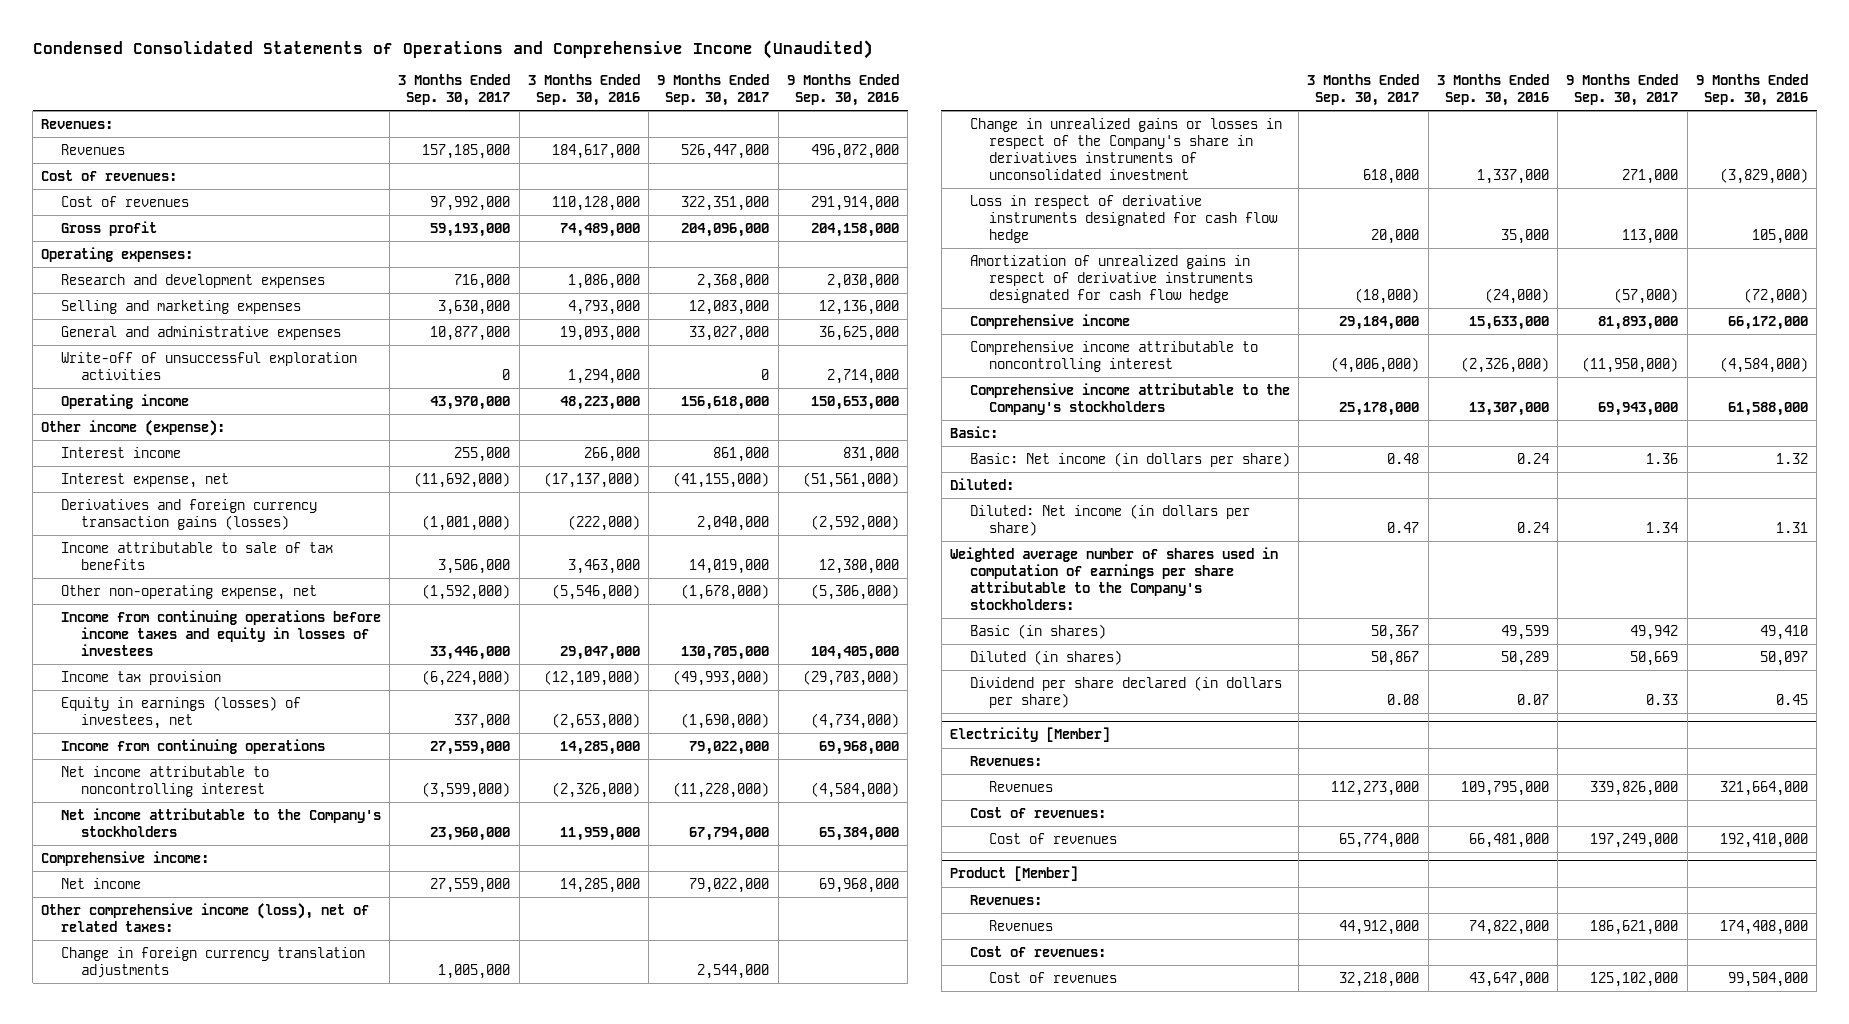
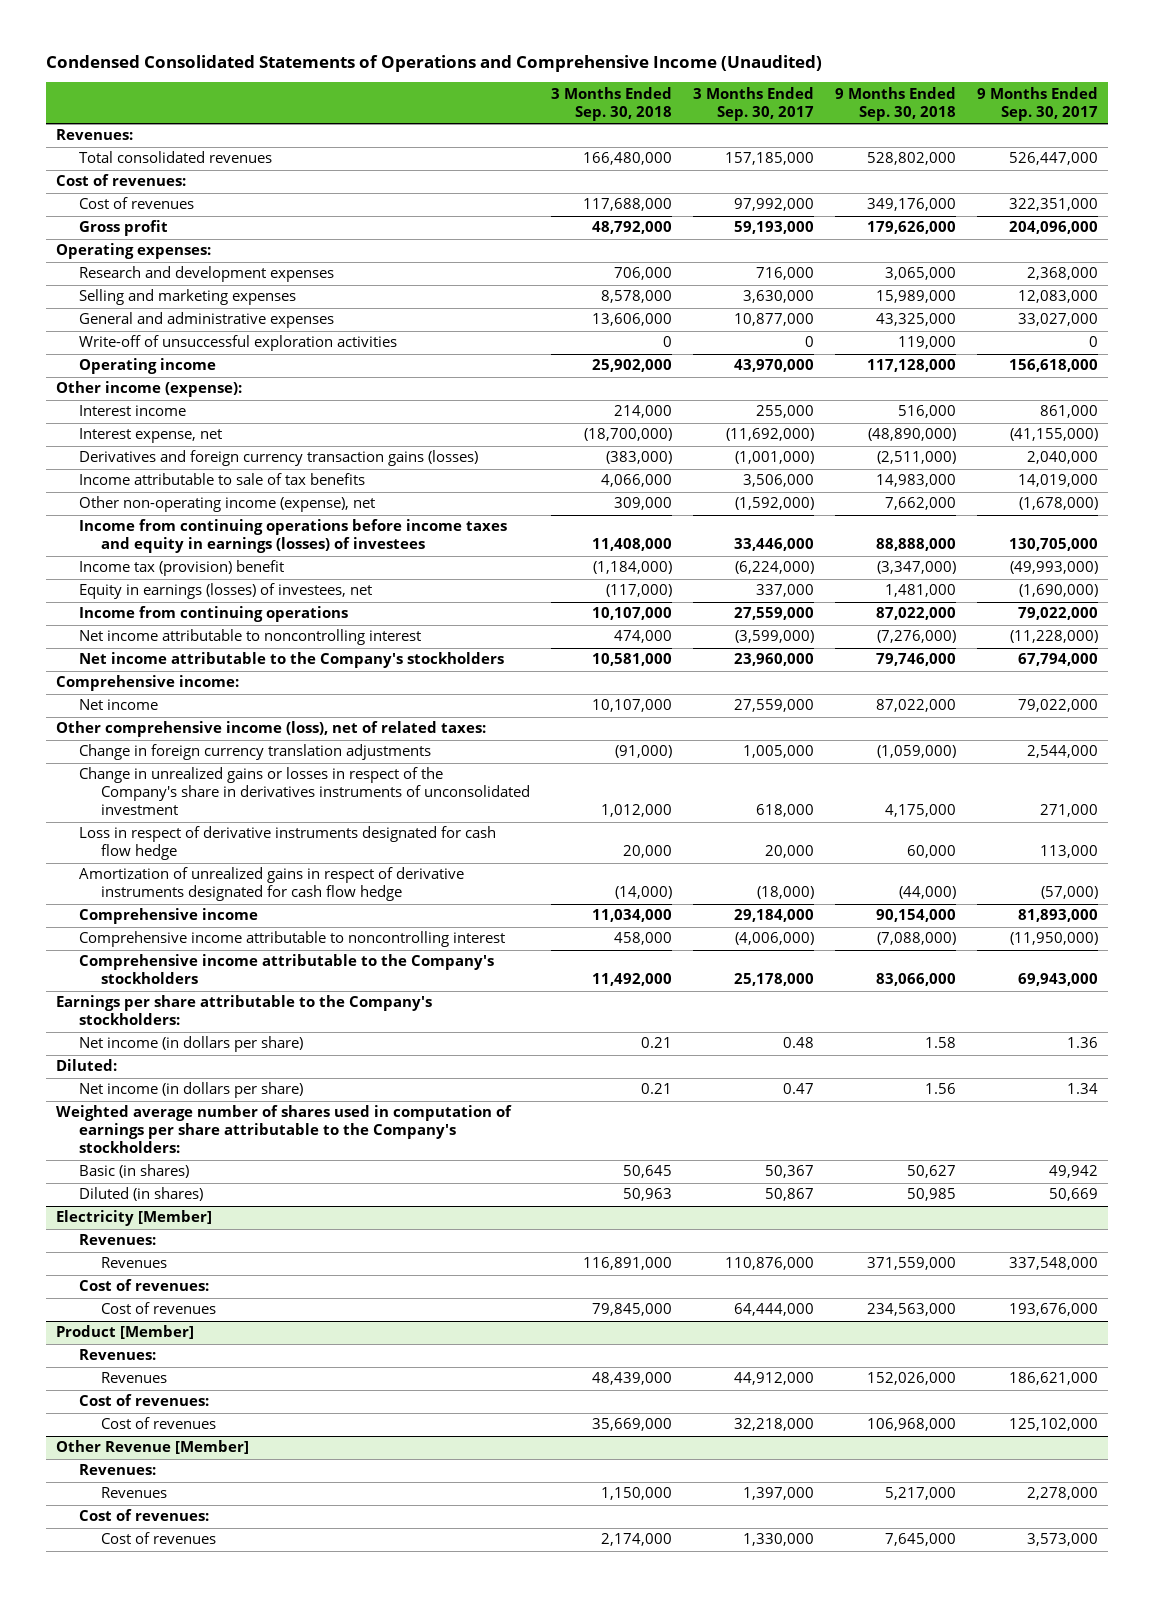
- | 3 Months Ended Sep. 30, 2017 | 3 Months Ended Sep. 30, 2016 | 9 Months Ended Sep. 30, 2017 | 9 Months Ended Sep. 30, 2016
+ | 3 Months Ended Sep. 30, 2018 | 3 Months Ended Sep. 30, 2017 | 9 Months Ended Sep. 30, 2018 | 9 Months Ended Sep. 30, 2017
- Revenues | 157,185,000 | 184,617,000 | 526,447,000 | 496,072,000
+ Total consolidated revenues | 166,480,000 | 157,185,000 | 528,802,000 | 526,447,000
- Other non-operating expense, net | (1,592,000) | (5,546,000) | (1,678,000) | (5,306,000)
- Income from continuing operations before income taxes and equity in losses of investees | 33,446,000 | 29,047,000 | 130,705,000 | 104,405,000
- Income tax provision | (6,224,000) | (12,109,000) | (49,993,000) | (29,703,000)
+ Other non-operating income (expense), net | 309,000 | (1,592,000) | 7,662,000 | (1,678,000)
+ Income from continuing operations before income taxes and equity in earnings (losses) of investees | 11,408,000 | 33,446,000 | 88,888,000 | 130,705,000
+ Income tax (provision) benefit | (1,184,000) | (6,224,000) | (3,347,000) | (49,993,000)
- Basic:
- Basic: Net income (in dollars per share) | 0.48 | 0.24 | 1.36 | 1.32
+ Earnings per share attributable to the Company's stockholders:
+ Net income (in dollars per share) | 0.21 | 0.48 | 1.58 | 1.36
- Diluted: Net income (in dollars per share) | 0.47 | 0.24 | 1.34 | 1.31
+ Net income (in dollars per share) | 0.21 | 0.47 | 1.56 | 1.34
- Dividend per share declared (in dollars per share) | 0.08 | 0.07 | 0.33 | 0.45
@ Electricity [Member]
- Revenues | 112,273,000 | 109,795,000 | 339,826,000 | 321,664,000
+ Revenues | 116,891,000 | 110,876,000 | 371,559,000 | 337,548,000
- Cost of revenues | 65,774,000 | 66,481,000 | 197,249,000 | 192,410,000
+ Cost of revenues | 79,845,000 | 64,444,000 | 234,563,000 | 193,676,000
+ Other Revenue [Member]
+ Revenues:
+ Revenues | 1,150,000 | 1,397,000 | 5,217,000 | 2,278,000
+ Cost of revenues:
+ Cost of revenues | 2,174,000 | 1,330,000 | 7,645,000 | 3,573,000

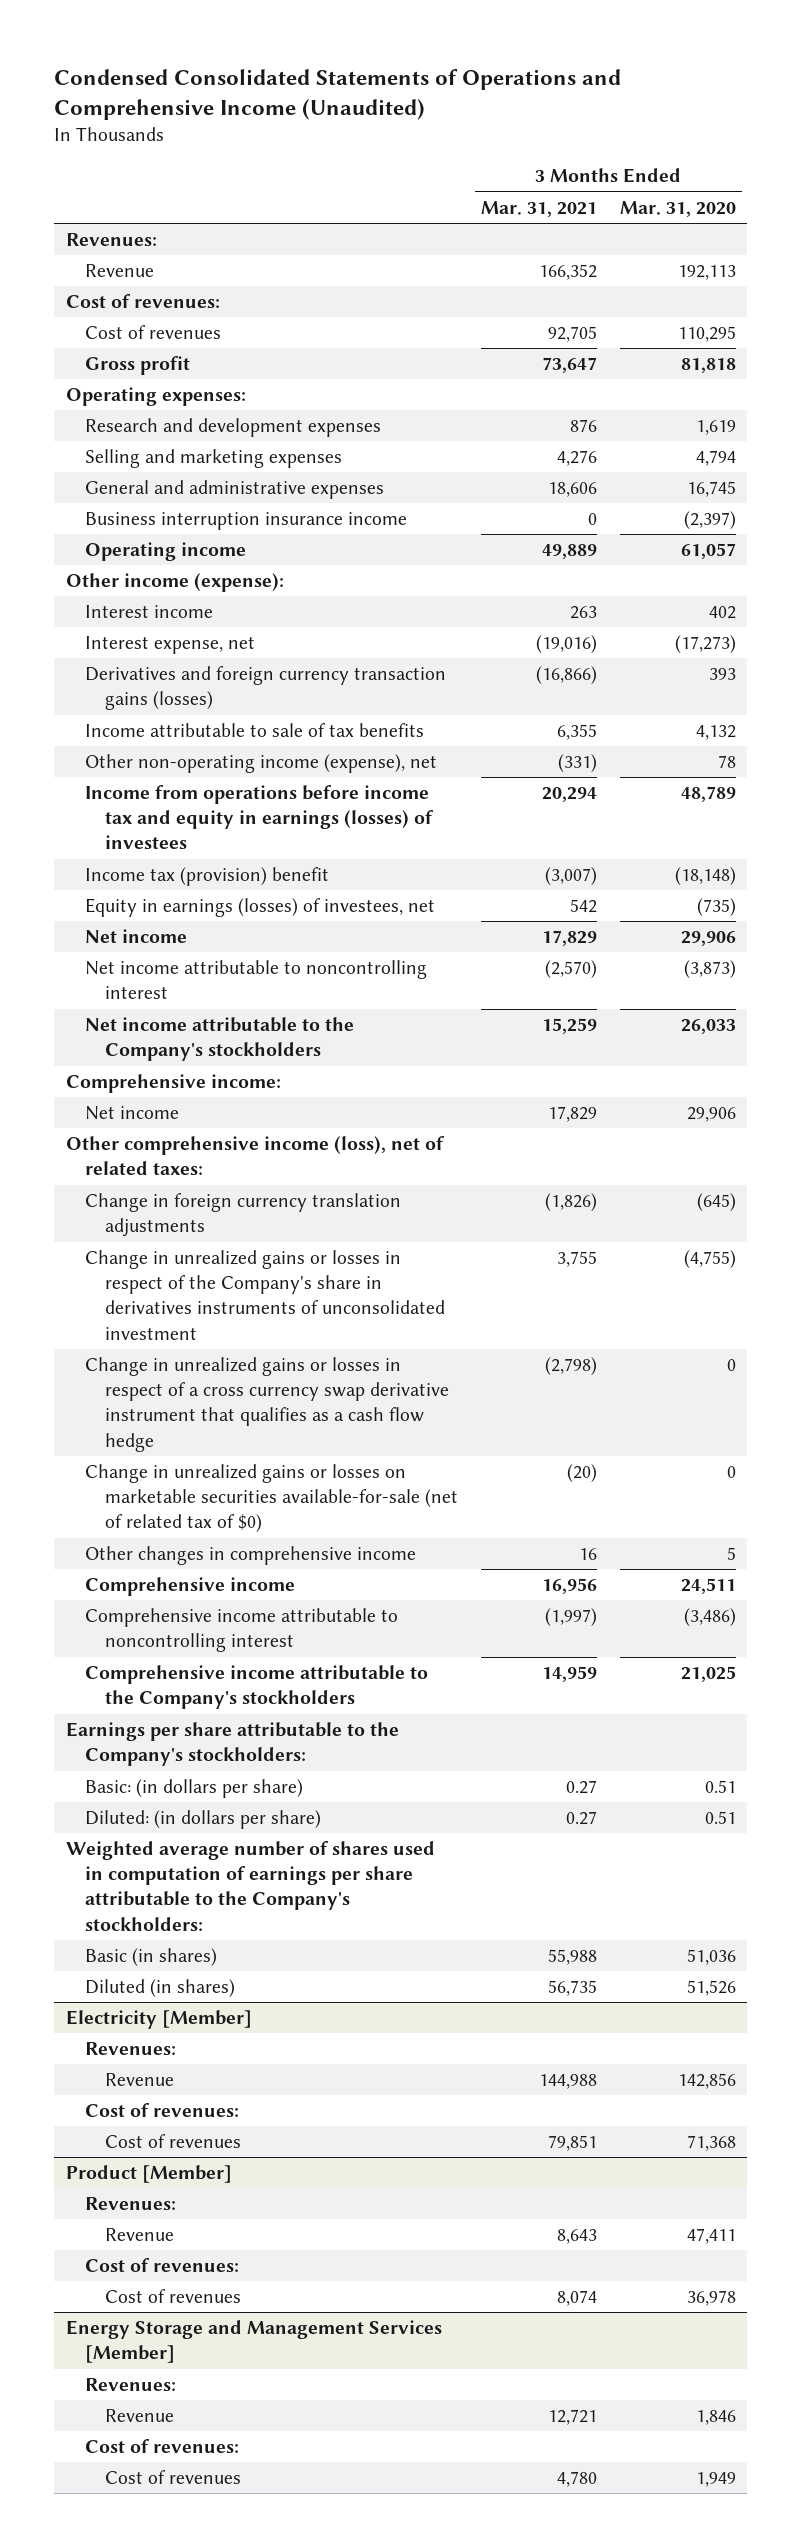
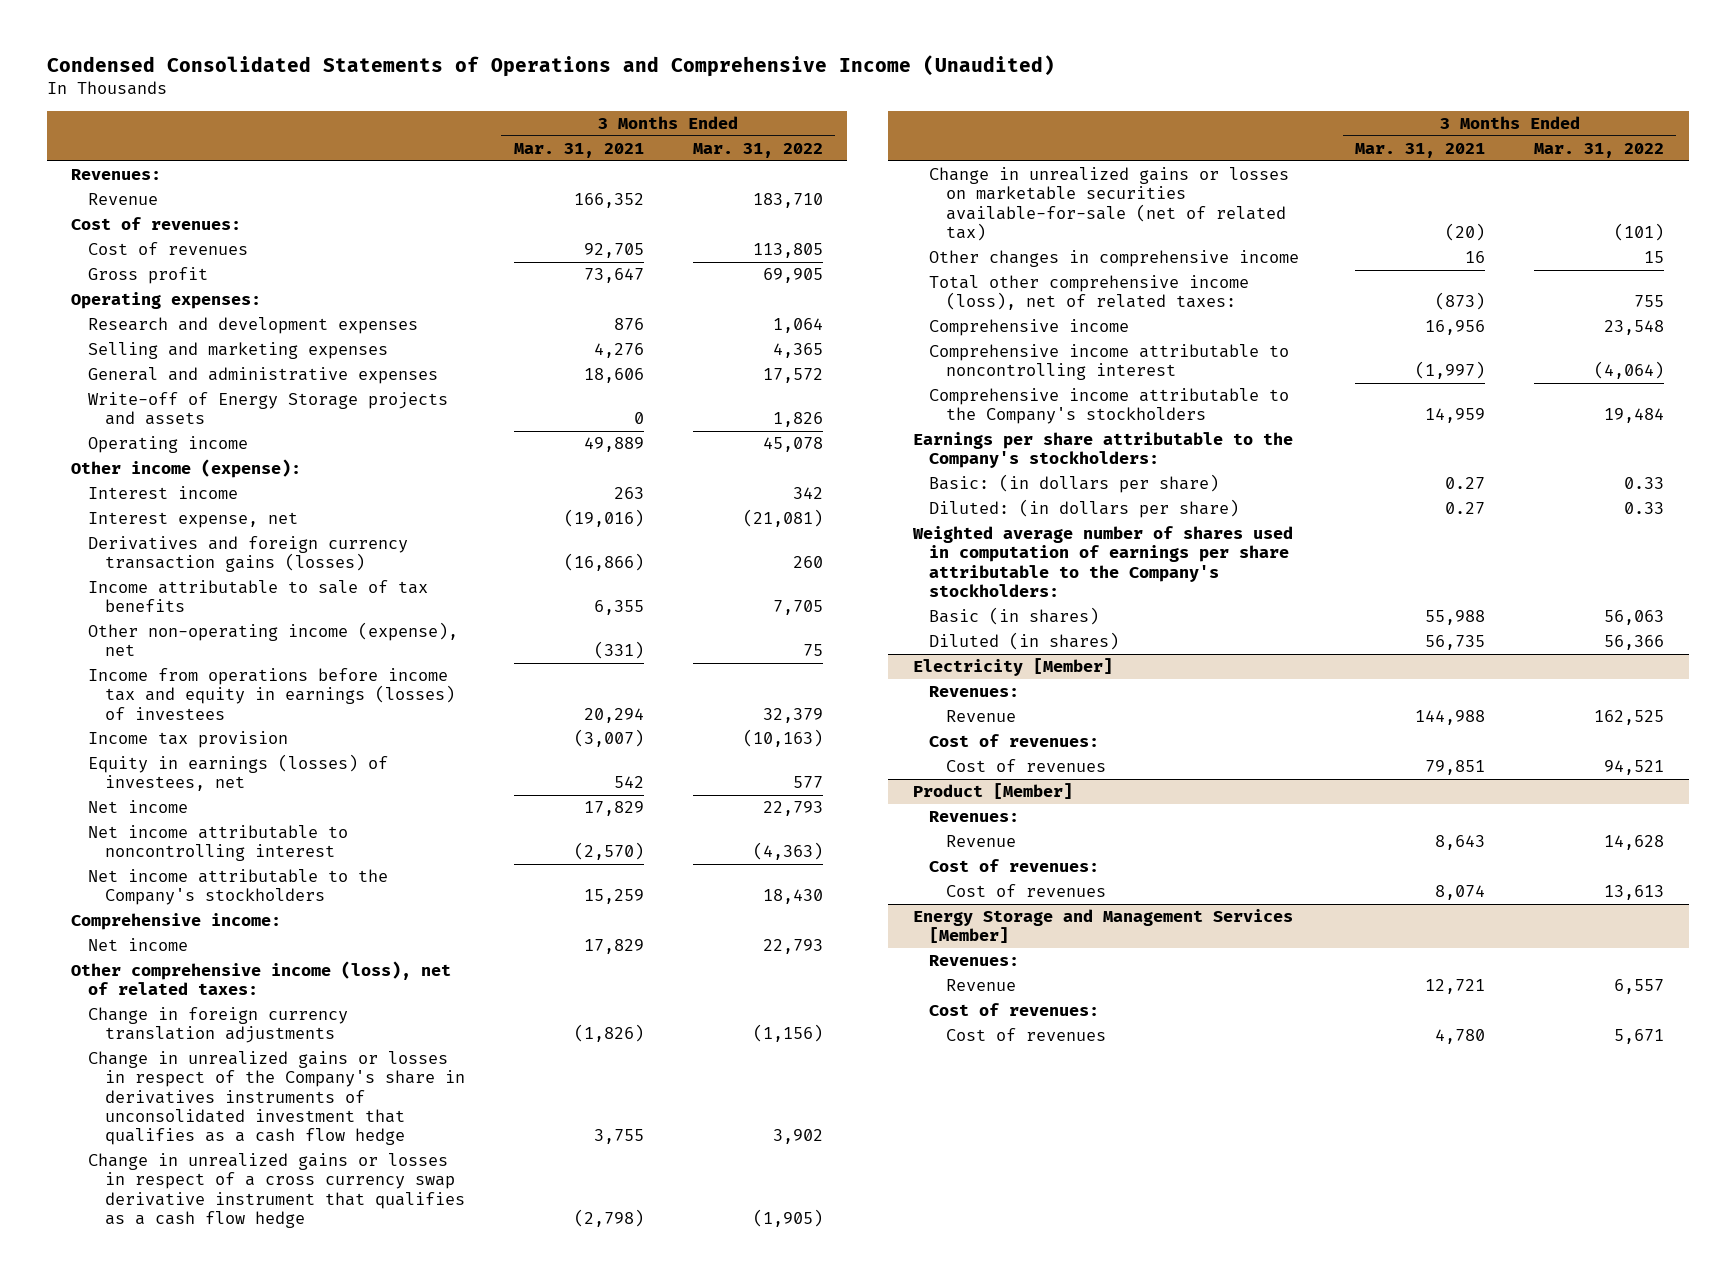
- | 3 Months Ended Mar. 31, 2021 | 3 Months Ended Mar. 31, 2020
+ | 3 Months Ended Mar. 31, 2021 | 3 Months Ended Mar. 31, 2022
- Business interruption insurance income | 0 | (2,397)
+ Write-off of Energy Storage projects and assets | 0 | 1,826
- Income tax (provision) benefit | (3,007) | (18,148)
+ Income tax provision | (3,007) | (10,163)
- Change in unrealized gains or losses in respect of the Company's share in derivatives instruments of unconsolidated investment | 3,755 | (4,755)
+ Change in unrealized gains or losses in respect of the Company's share in derivatives instruments of unconsolidated investment that qualifies as a cash flow hedge | 3,755 | 3,902
- Change in unrealized gains or losses on marketable securities available-for-sale (net of related tax of $0) | (20) | 0
+ Change in unrealized gains or losses on marketable securities available-for-sale (net of related tax) | (20) | (101)
+ Total other comprehensive income (loss), net of related taxes: | (873) | 755

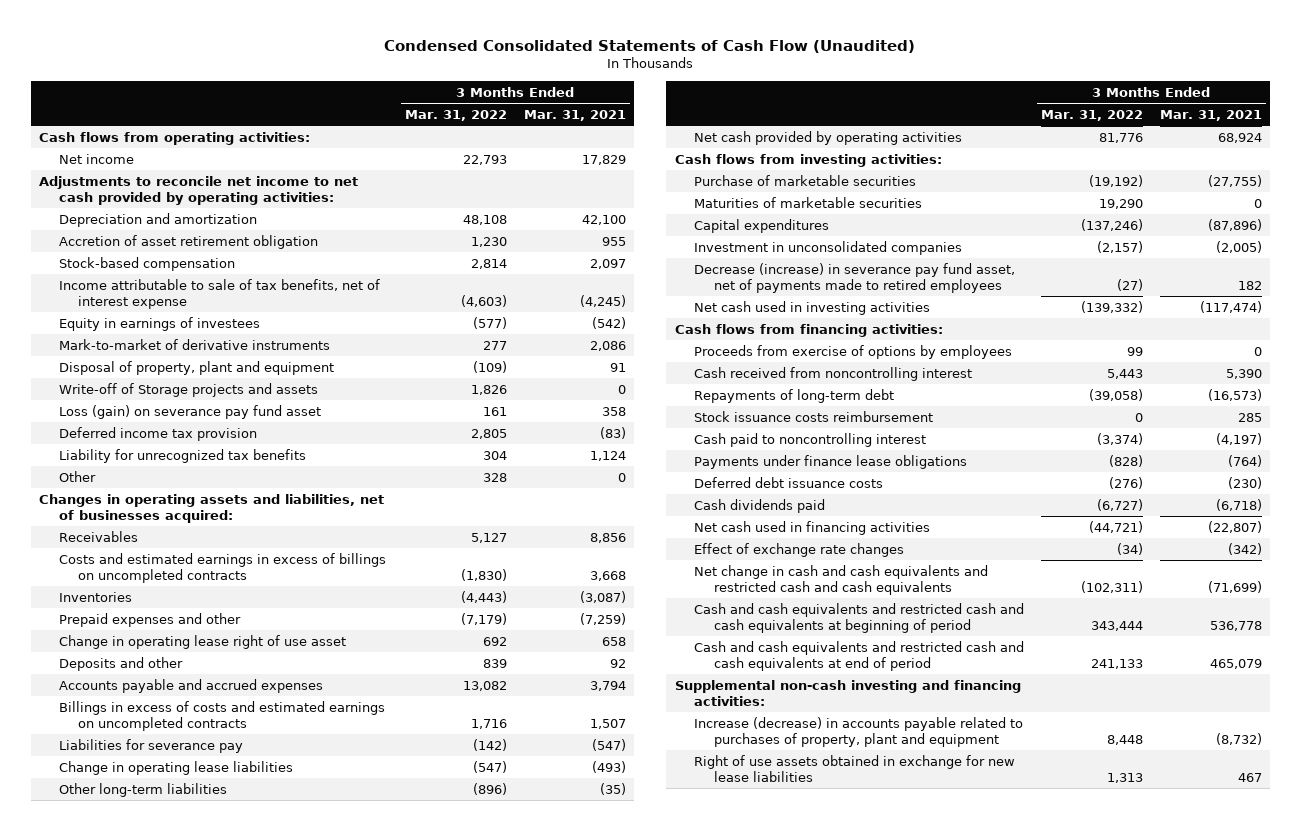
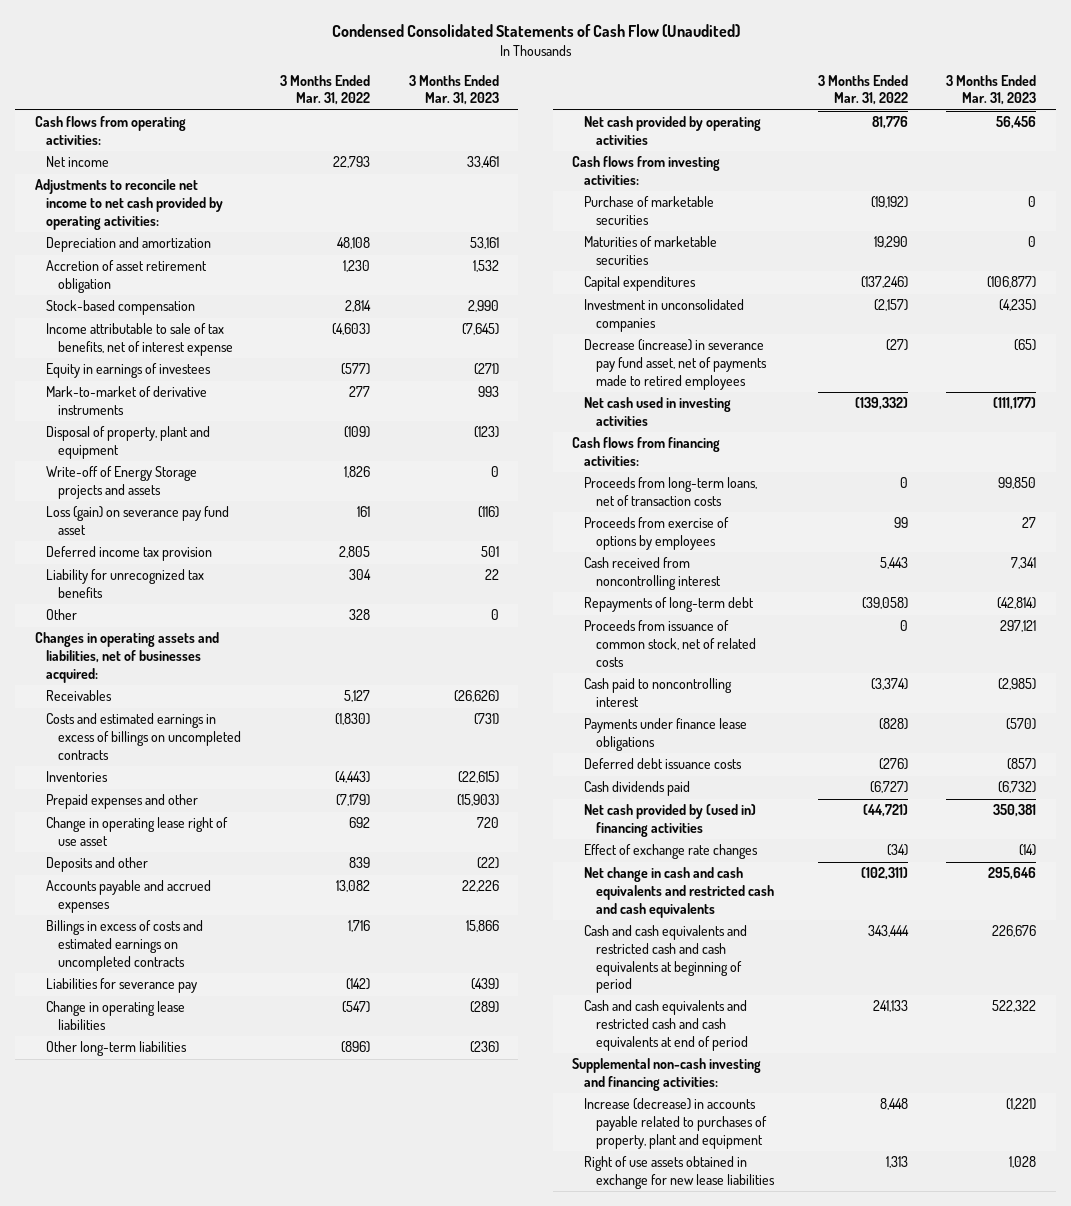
- | 3 Months Ended Mar. 31, 2022 | 3 Months Ended Mar. 31, 2021
+ | 3 Months Ended Mar. 31, 2022 | 3 Months Ended Mar. 31, 2023
- Write-off of Storage projects and assets | 1,826 | 0
+ Write-off of Energy Storage projects and assets | 1,826 | 0
+ Proceeds from long-term loans, net of transaction costs | 0 | 99,850
- Stock issuance costs reimbursement | 0 | 285
+ Proceeds from issuance of common stock, net of related costs | 0 | 297,121
- Net cash used in financing activities | (44,721) | (22,807)
+ Net cash provided by (used in) financing activities | (44,721) | 350,381

